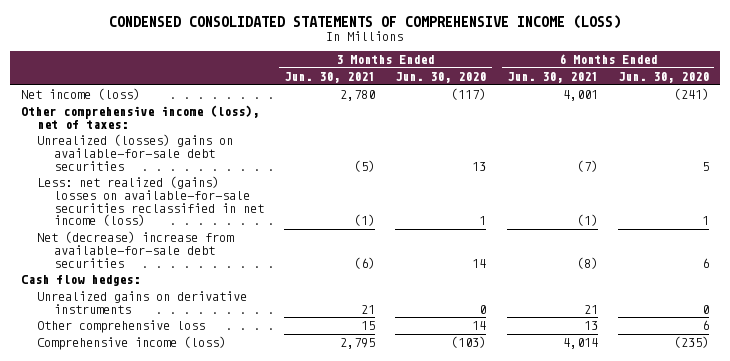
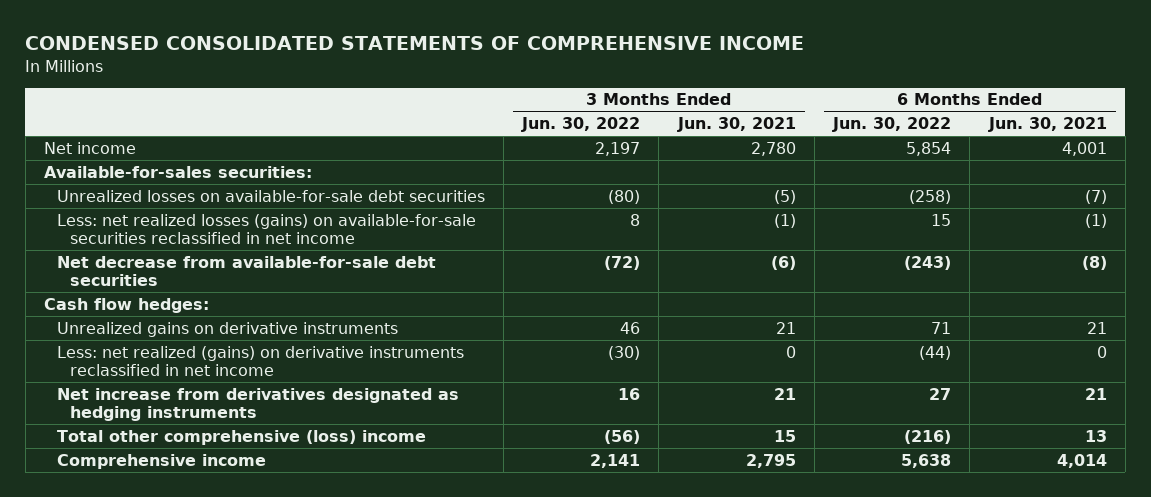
- CONDENSED CONSOLIDATED STATEMENTS OF COMPREHENSIVE INCOME (LOSS)
+ CONDENSED CONSOLIDATED STATEMENTS OF COMPREHENSIVE INCOME
- | 3 Months Ended Jun. 30, 2021 | 3 Months Ended Jun. 30, 2020 | 6 Months Ended Jun. 30, 2021 | 6 Months Ended Jun. 30, 2020
+ | 3 Months Ended Jun. 30, 2022 | 3 Months Ended Jun. 30, 2021 | 6 Months Ended Jun. 30, 2022 | 6 Months Ended Jun. 30, 2021
- Net income (loss) | 2,780 | (117) | 4,001 | (241)
- Other comprehensive income (loss), net of taxes:
- Unrealized (losses) gains on available-for-sale debt securities | (5) | 13 | (7) | 5
- Less: net realized (gains) losses on available-for-sale securities reclassified in net income (loss) | (1) | 1 | (1) | 1
- Net (decrease) increase from available-for-sale debt securities | (6) | 14 | (8) | 6
+ Net income | 2,197 | 2,780 | 5,854 | 4,001
+ Available-for-sales securities:
+ Unrealized losses on available-for-sale debt securities | (80) | (5) | (258) | (7)
+ Less: net realized losses (gains) on available-for-sale securities reclassified in net income | 8 | (1) | 15 | (1)
+ Net decrease from available-for-sale debt securities | (72) | (6) | (243) | (8)
- Other comprehensive loss | 15 | 14 | 13 | 6
- Comprehensive income (loss) | 2,795 | (103) | 4,014 | (235)
+ Less: net realized (gains) on derivative instruments reclassified in net income | (30) | 0 | (44) | 0
+ Net increase from derivatives designated as hedging instruments | 16 | 21 | 27 | 21
+ Total other comprehensive (loss) income | (56) | 15 | (216) | 13
+ Comprehensive income | 2,141 | 2,795 | 5,638 | 4,014

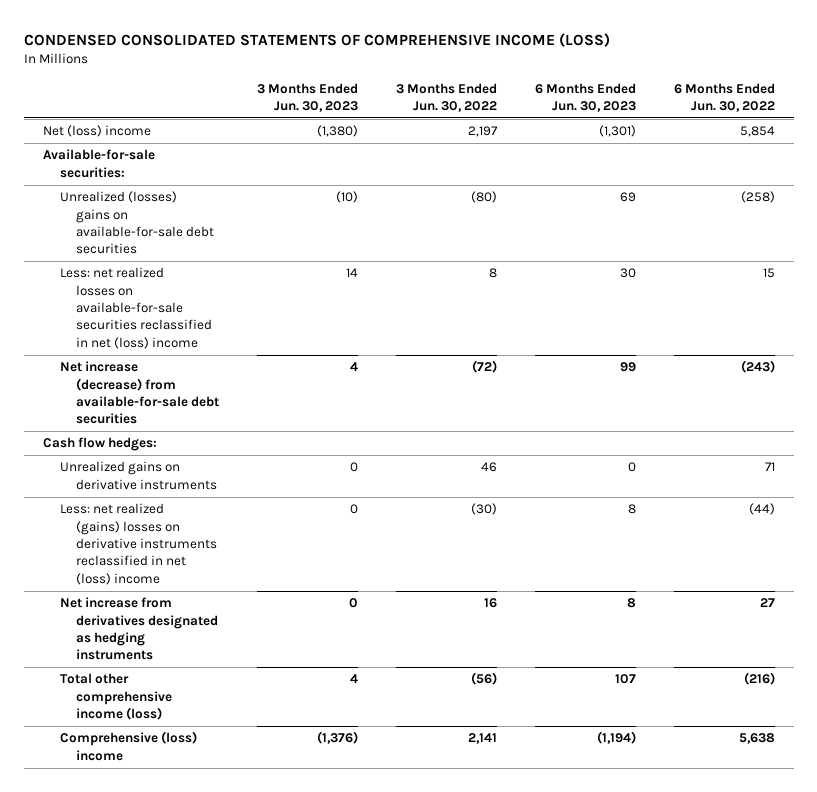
- CONDENSED CONSOLIDATED STATEMENTS OF COMPREHENSIVE INCOME
+ CONDENSED CONSOLIDATED STATEMENTS OF COMPREHENSIVE INCOME (LOSS)
- | 3 Months Ended Jun. 30, 2022 | 3 Months Ended Jun. 30, 2021 | 6 Months Ended Jun. 30, 2022 | 6 Months Ended Jun. 30, 2021
+ | 3 Months Ended Jun. 30, 2023 | 3 Months Ended Jun. 30, 2022 | 6 Months Ended Jun. 30, 2023 | 6 Months Ended Jun. 30, 2022
- Net income | 2,197 | 2,780 | 5,854 | 4,001
- Available-for-sales securities:
- Unrealized losses on available-for-sale debt securities | (80) | (5) | (258) | (7)
- Less: net realized losses (gains) on available-for-sale securities reclassified in net income | 8 | (1) | 15 | (1)
- Net decrease from available-for-sale debt securities | (72) | (6) | (243) | (8)
+ Net (loss) income | (1,380) | 2,197 | (1,301) | 5,854
+ Available-for-sale securities:
+ Unrealized (losses) gains on available-for-sale debt securities | (10) | (80) | 69 | (258)
+ Less: net realized losses on available-for-sale securities reclassified in net (loss) income | 14 | 8 | 30 | 15
+ Net increase (decrease) from available-for-sale debt securities | 4 | (72) | 99 | (243)
- Less: net realized (gains) on derivative instruments reclassified in net income | (30) | 0 | (44) | 0
+ Less: net realized (gains) losses on derivative instruments reclassified in net (loss) income | 0 | (30) | 8 | (44)
- Total other comprehensive (loss) income | (56) | 15 | (216) | 13
- Comprehensive income | 2,141 | 2,795 | 5,638 | 4,014
+ Total other comprehensive income (loss) | 4 | (56) | 107 | (216)
+ Comprehensive (loss) income | (1,376) | 2,141 | (1,194) | 5,638

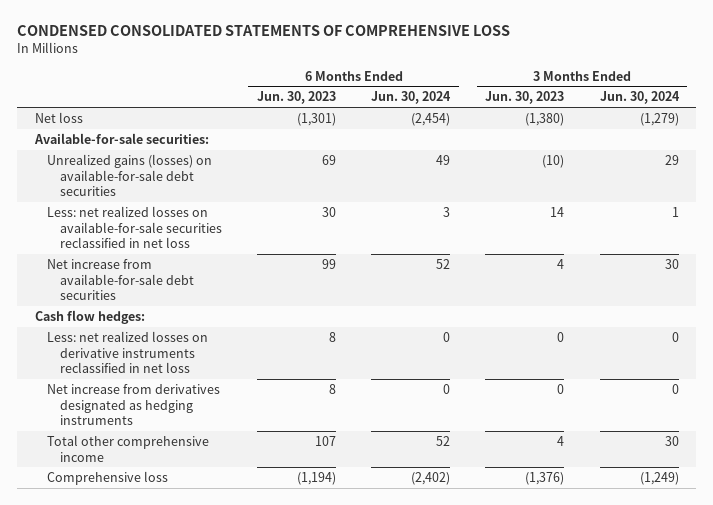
- CONDENSED CONSOLIDATED STATEMENTS OF COMPREHENSIVE INCOME (LOSS)
+ CONDENSED CONSOLIDATED STATEMENTS OF COMPREHENSIVE LOSS
- | 3 Months Ended Jun. 30, 2023 | 3 Months Ended Jun. 30, 2022 | 6 Months Ended Jun. 30, 2023 | 6 Months Ended Jun. 30, 2022
+ | 6 Months Ended Jun. 30, 2023 | 6 Months Ended Jun. 30, 2024 | 3 Months Ended Jun. 30, 2023 | 3 Months Ended Jun. 30, 2024
- Net (loss) income | (1,380) | 2,197 | (1,301) | 5,854
+ Net loss | (1,301) | (2,454) | (1,380) | (1,279)
- Unrealized (losses) gains on available-for-sale debt securities | (10) | (80) | 69 | (258)
- Less: net realized losses on available-for-sale securities reclassified in net (loss) income | 14 | 8 | 30 | 15
- Net increase (decrease) from available-for-sale debt securities | 4 | (72) | 99 | (243)
+ Unrealized gains (losses) on available-for-sale debt securities | 69 | 49 | (10) | 29
+ Less: net realized losses on available-for-sale securities reclassified in net loss | 30 | 3 | 14 | 1
+ Net increase from available-for-sale debt securities | 99 | 52 | 4 | 30
- Unrealized gains on derivative instruments | 0 | 46 | 0 | 71
- Less: net realized (gains) losses on derivative instruments reclassified in net (loss) income | 0 | (30) | 8 | (44)
+ Less: net realized losses on derivative instruments reclassified in net loss | 8 | 0 | 0 | 0
- Total other comprehensive income (loss) | 4 | (56) | 107 | (216)
- Comprehensive (loss) income | (1,376) | 2,141 | (1,194) | 5,638
+ Total other comprehensive income | 107 | 52 | 4 | 30
+ Comprehensive loss | (1,194) | (2,402) | (1,376) | (1,249)

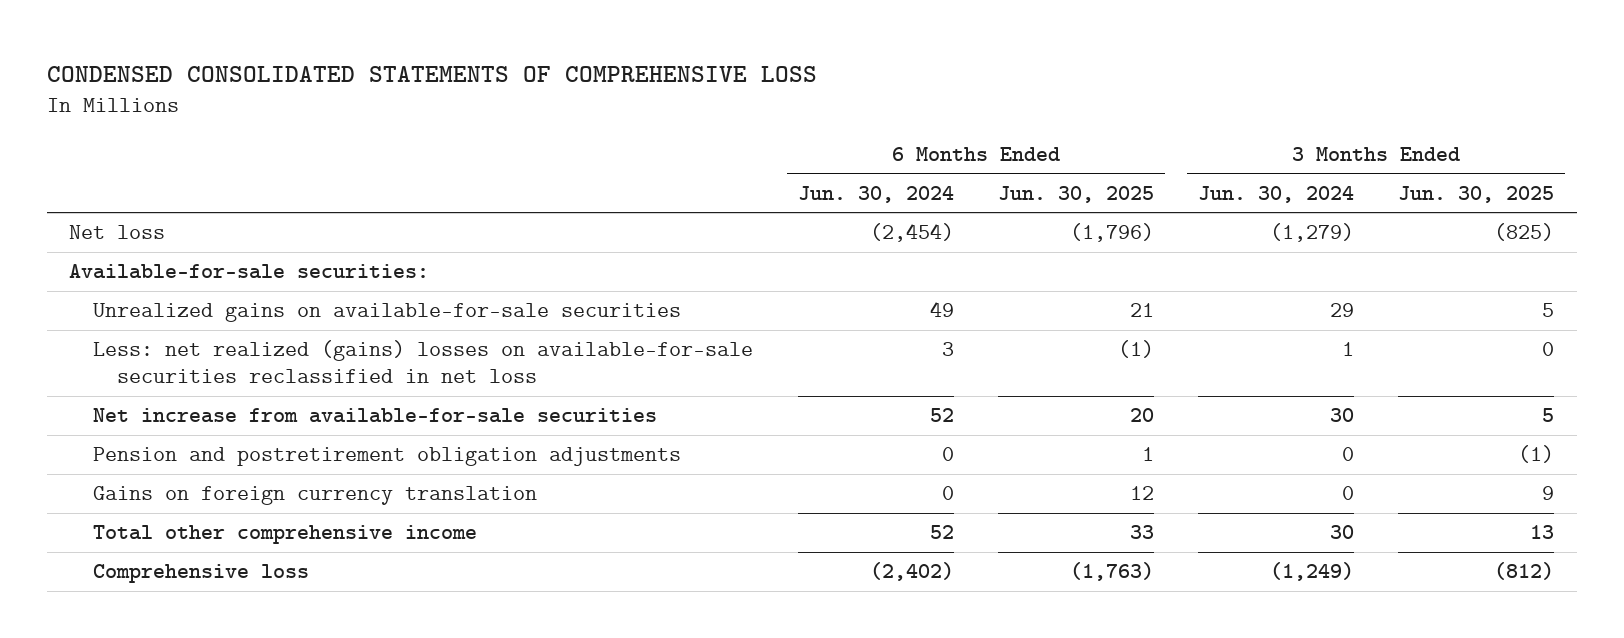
- | 6 Months Ended Jun. 30, 2023 | 6 Months Ended Jun. 30, 2024 | 3 Months Ended Jun. 30, 2023 | 3 Months Ended Jun. 30, 2024
+ | 6 Months Ended Jun. 30, 2024 | 6 Months Ended Jun. 30, 2025 | 3 Months Ended Jun. 30, 2024 | 3 Months Ended Jun. 30, 2025
- Unrealized gains (losses) on available-for-sale debt securities | 69 | 49 | (10) | 29
- Less: net realized losses on available-for-sale securities reclassified in net loss | 30 | 3 | 14 | 1
- Net increase from available-for-sale debt securities | 99 | 52 | 4 | 30
- Cash flow hedges:
- Less: net realized losses on derivative instruments reclassified in net loss | 8 | 0 | 0 | 0
- Net increase from derivatives designated as hedging instruments | 8 | 0 | 0 | 0
+ Unrealized gains on available-for-sale securities | 49 | 21 | 29 | 5
+ Less: net realized (gains) losses on available-for-sale securities reclassified in net loss | 3 | (1) | 1 | 0
+ Net increase from available-for-sale securities | 52 | 20 | 30 | 5
+ Pension and postretirement obligation adjustments | 0 | 1 | 0 | (1)
+ Gains on foreign currency translation | 0 | 12 | 0 | 9

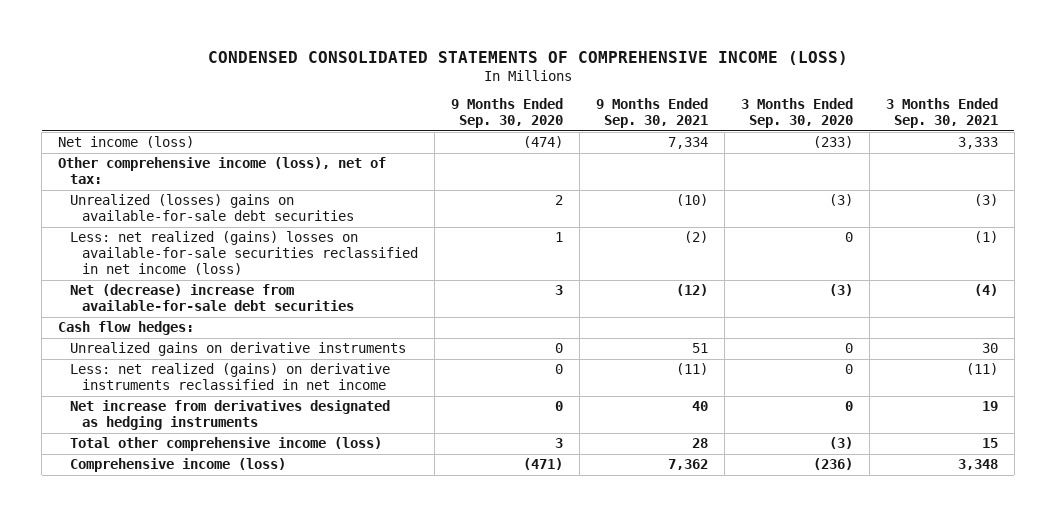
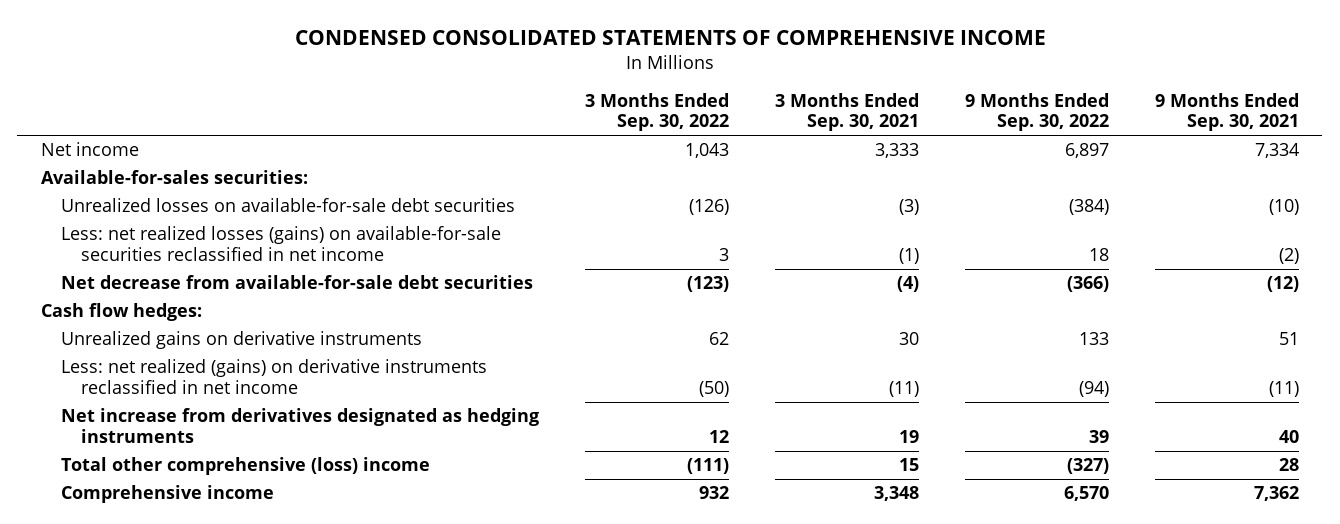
- CONDENSED CONSOLIDATED STATEMENTS OF COMPREHENSIVE INCOME (LOSS)
+ CONDENSED CONSOLIDATED STATEMENTS OF COMPREHENSIVE INCOME
- | 9 Months Ended Sep. 30, 2020 | 9 Months Ended Sep. 30, 2021 | 3 Months Ended Sep. 30, 2020 | 3 Months Ended Sep. 30, 2021
+ | 3 Months Ended Sep. 30, 2022 | 3 Months Ended Sep. 30, 2021 | 9 Months Ended Sep. 30, 2022 | 9 Months Ended Sep. 30, 2021
- Net income (loss) | (474) | 7,334 | (233) | 3,333
- Other comprehensive income (loss), net of tax:
- Unrealized (losses) gains on available-for-sale debt securities | 2 | (10) | (3) | (3)
- Less: net realized (gains) losses on available-for-sale securities reclassified in net income (loss) | 1 | (2) | 0 | (1)
- Net (decrease) increase from available-for-sale debt securities | 3 | (12) | (3) | (4)
+ Net income | 1,043 | 3,333 | 6,897 | 7,334
+ Available-for-sales securities:
+ Unrealized losses on available-for-sale debt securities | (126) | (3) | (384) | (10)
+ Less: net realized losses (gains) on available-for-sale securities reclassified in net income | 3 | (1) | 18 | (2)
+ Net decrease from available-for-sale debt securities | (123) | (4) | (366) | (12)
- Total other comprehensive income (loss) | 3 | 28 | (3) | 15
- Comprehensive income (loss) | (471) | 7,362 | (236) | 3,348
+ Total other comprehensive (loss) income | (111) | 15 | (327) | 28
+ Comprehensive income | 932 | 3,348 | 6,570 | 7,362

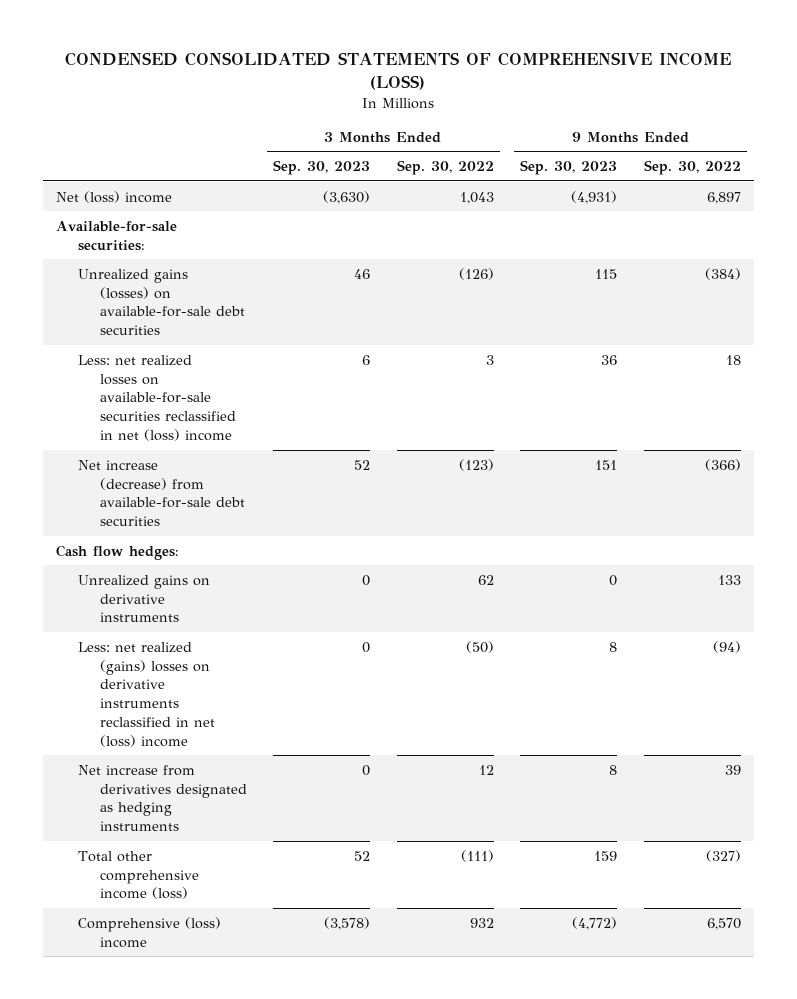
- CONDENSED CONSOLIDATED STATEMENTS OF COMPREHENSIVE INCOME
+ CONDENSED CONSOLIDATED STATEMENTS OF COMPREHENSIVE INCOME (LOSS)
- | 3 Months Ended Sep. 30, 2022 | 3 Months Ended Sep. 30, 2021 | 9 Months Ended Sep. 30, 2022 | 9 Months Ended Sep. 30, 2021
+ | 3 Months Ended Sep. 30, 2023 | 3 Months Ended Sep. 30, 2022 | 9 Months Ended Sep. 30, 2023 | 9 Months Ended Sep. 30, 2022
- Net income | 1,043 | 3,333 | 6,897 | 7,334
- Available-for-sales securities:
- Unrealized losses on available-for-sale debt securities | (126) | (3) | (384) | (10)
- Less: net realized losses (gains) on available-for-sale securities reclassified in net income | 3 | (1) | 18 | (2)
- Net decrease from available-for-sale debt securities | (123) | (4) | (366) | (12)
+ Net (loss) income | (3,630) | 1,043 | (4,931) | 6,897
+ Available-for-sale securities:
+ Unrealized gains (losses) on available-for-sale debt securities | 46 | (126) | 115 | (384)
+ Less: net realized losses on available-for-sale securities reclassified in net (loss) income | 6 | 3 | 36 | 18
+ Net increase (decrease) from available-for-sale debt securities | 52 | (123) | 151 | (366)
- Less: net realized (gains) on derivative instruments reclassified in net income | (50) | (11) | (94) | (11)
+ Less: net realized (gains) losses on derivative instruments reclassified in net (loss) income | 0 | (50) | 8 | (94)
- Total other comprehensive (loss) income | (111) | 15 | (327) | 28
- Comprehensive income | 932 | 3,348 | 6,570 | 7,362
+ Total other comprehensive income (loss) | 52 | (111) | 159 | (327)
+ Comprehensive (loss) income | (3,578) | 932 | (4,772) | 6,570

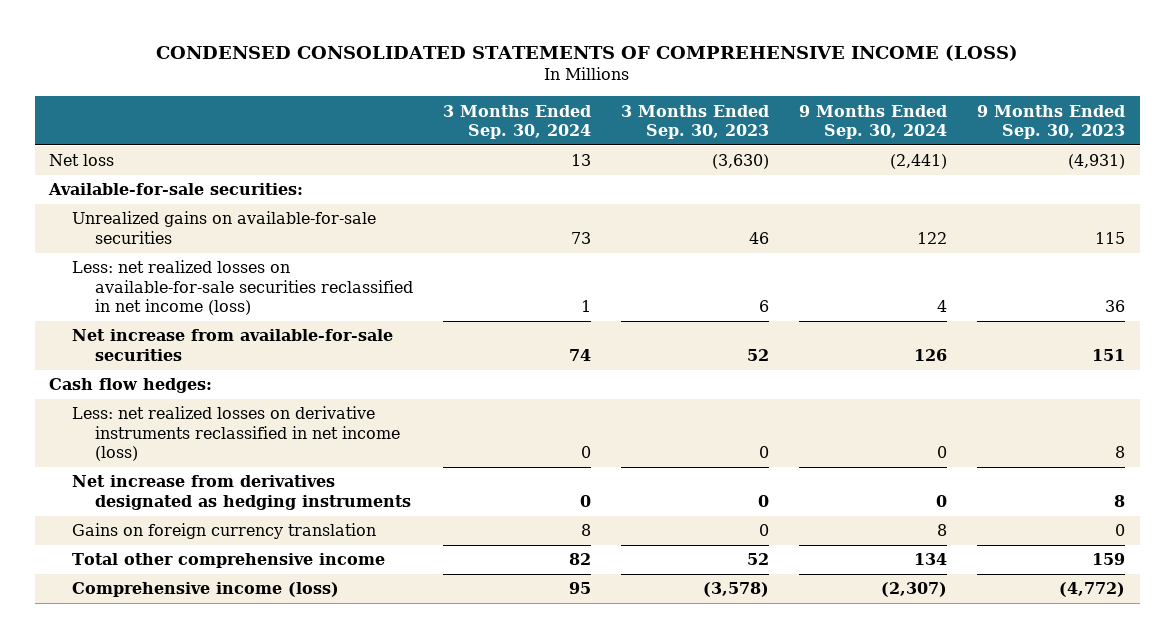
- | 3 Months Ended Sep. 30, 2023 | 3 Months Ended Sep. 30, 2022 | 9 Months Ended Sep. 30, 2023 | 9 Months Ended Sep. 30, 2022
+ | 3 Months Ended Sep. 30, 2024 | 3 Months Ended Sep. 30, 2023 | 9 Months Ended Sep. 30, 2024 | 9 Months Ended Sep. 30, 2023
- Net (loss) income | (3,630) | 1,043 | (4,931) | 6,897
+ Net loss | 13 | (3,630) | (2,441) | (4,931)
- Unrealized gains (losses) on available-for-sale debt securities | 46 | (126) | 115 | (384)
- Less: net realized losses on available-for-sale securities reclassified in net (loss) income | 6 | 3 | 36 | 18
- Net increase (decrease) from available-for-sale debt securities | 52 | (123) | 151 | (366)
+ Unrealized gains on available-for-sale securities | 73 | 46 | 122 | 115
+ Less: net realized losses on available-for-sale securities reclassified in net income (loss) | 1 | 6 | 4 | 36
+ Net increase from available-for-sale securities | 74 | 52 | 126 | 151
- Unrealized gains on derivative instruments | 0 | 62 | 0 | 133
- Less: net realized (gains) losses on derivative instruments reclassified in net (loss) income | 0 | (50) | 8 | (94)
+ Less: net realized losses on derivative instruments reclassified in net income (loss) | 0 | 0 | 0 | 8
- Total other comprehensive income (loss) | 52 | (111) | 159 | (327)
- Comprehensive (loss) income | (3,578) | 932 | (4,772) | 6,570
+ Gains on foreign currency translation | 8 | 0 | 8 | 0
+ Total other comprehensive income | 82 | 52 | 134 | 159
+ Comprehensive income (loss) | 95 | (3,578) | (2,307) | (4,772)

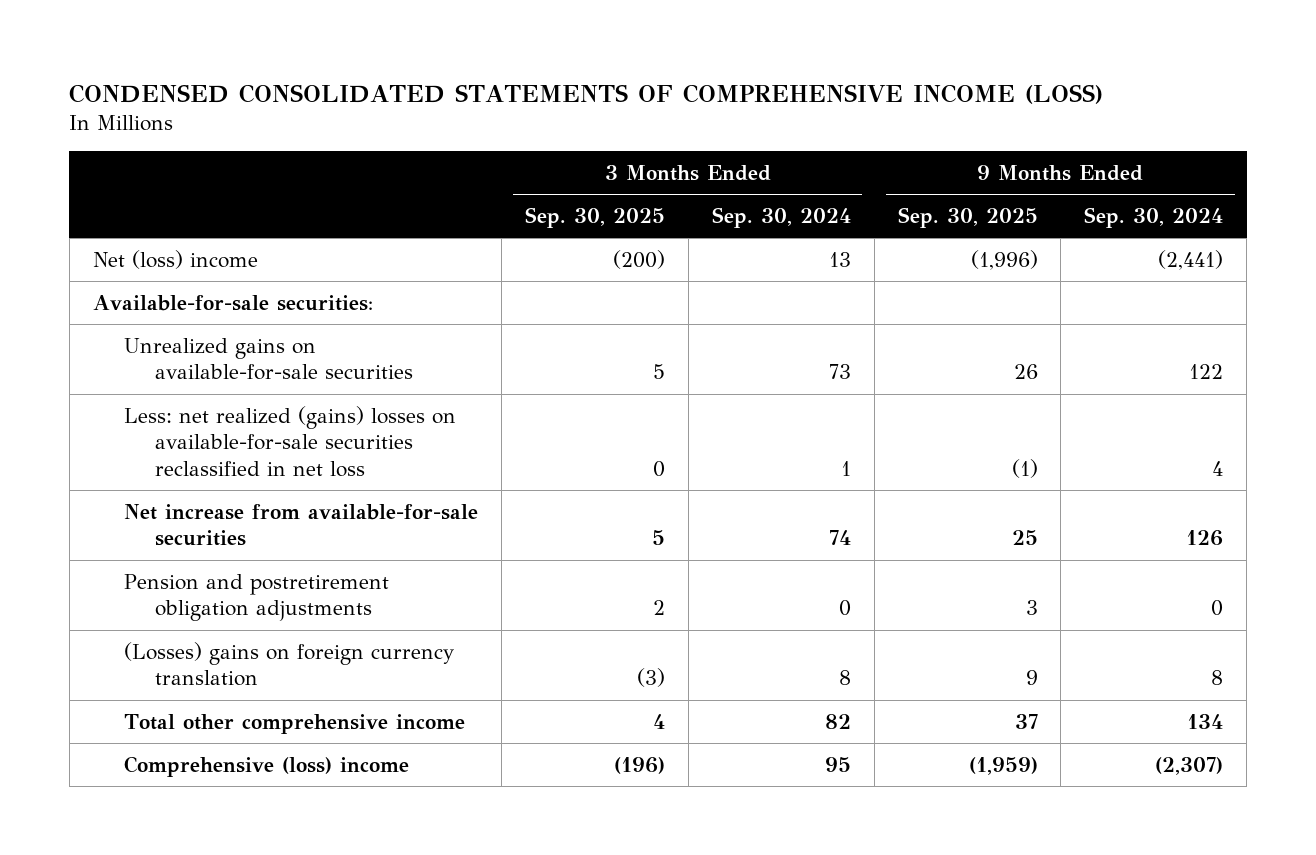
- | 3 Months Ended Sep. 30, 2024 | 3 Months Ended Sep. 30, 2023 | 9 Months Ended Sep. 30, 2024 | 9 Months Ended Sep. 30, 2023
+ | 3 Months Ended Sep. 30, 2025 | 3 Months Ended Sep. 30, 2024 | 9 Months Ended Sep. 30, 2025 | 9 Months Ended Sep. 30, 2024
- Net loss | 13 | (3,630) | (2,441) | (4,931)
+ Net (loss) income | (200) | 13 | (1,996) | (2,441)
- Less: net realized losses on available-for-sale securities reclassified in net income (loss) | 1 | 6 | 4 | 36
+ Less: net realized (gains) losses on available-for-sale securities reclassified in net loss | 0 | 1 | (1) | 4
- Cash flow hedges:
- Less: net realized losses on derivative instruments reclassified in net income (loss) | 0 | 0 | 0 | 8
- Net increase from derivatives designated as hedging instruments | 0 | 0 | 0 | 8
- Gains on foreign currency translation | 8 | 0 | 8 | 0
+ Pension and postretirement obligation adjustments | 2 | 0 | 3 | 0
+ (Losses) gains on foreign currency translation | (3) | 8 | 9 | 8
- Comprehensive income (loss) | 95 | (3,578) | (2,307) | (4,772)
+ Comprehensive (loss) income | (196) | 95 | (1,959) | (2,307)

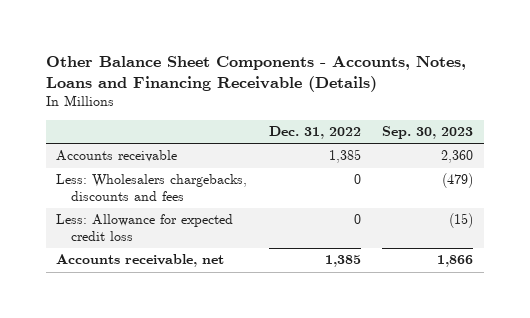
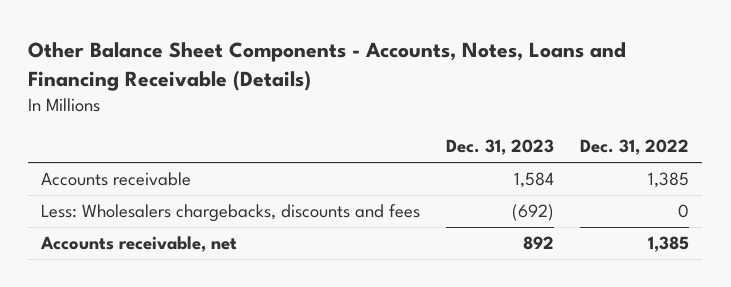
- | Dec. 31, 2022 | Sep. 30, 2023
+ | Dec. 31, 2023 | Dec. 31, 2022
- Less: Allowance for expected credit loss | 0 | (15)

